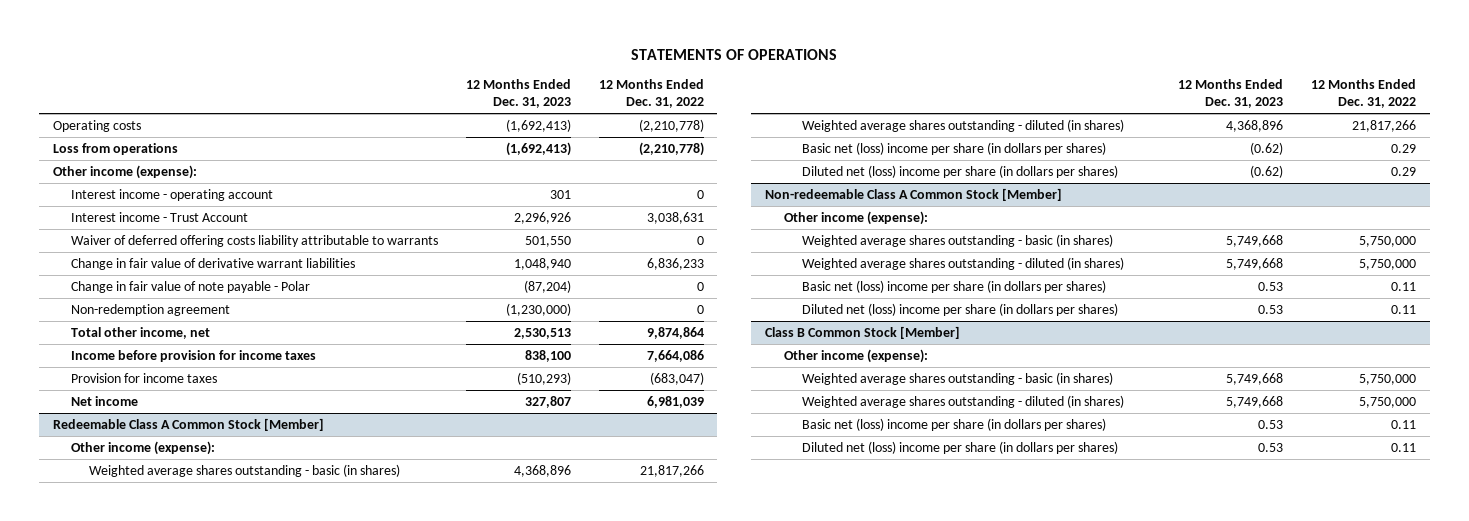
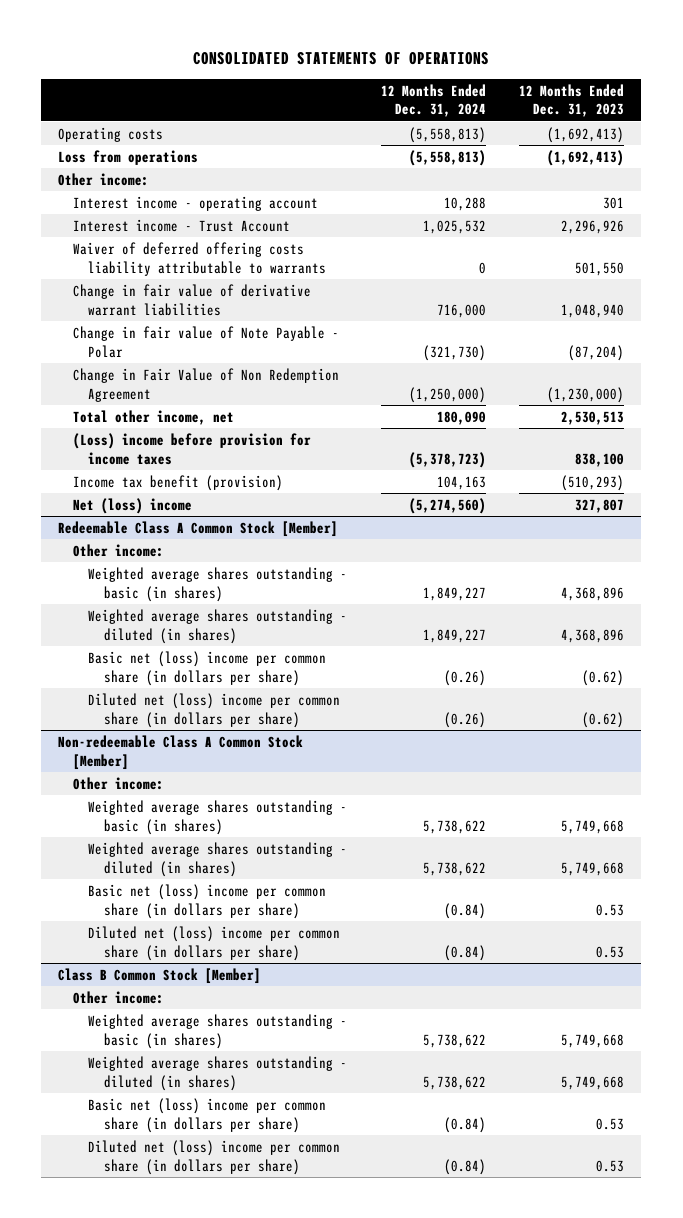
- STATEMENTS OF OPERATIONS
+ CONSOLIDATED STATEMENTS OF OPERATIONS
- | 12 Months Ended Dec. 31, 2023 | 12 Months Ended Dec. 31, 2022
+ | 12 Months Ended Dec. 31, 2024 | 12 Months Ended Dec. 31, 2023
- Other income (expense):
+ Other income:
- Change in fair value of note payable - Polar | (87,204) | 0
- Non-redemption agreement | (1,230,000) | 0
+ Change in fair value of Note Payable - Polar | (321,730) | (87,204)
+ Change in Fair Value of Non Redemption Agreement | (1,250,000) | (1,230,000)
- Income before provision for income taxes | 838,100 | 7,664,086
- Provision for income taxes | (510,293) | (683,047)
- Net income | 327,807 | 6,981,039
+ (Loss) income before provision for income taxes | (5,378,723) | 838,100
+ Income tax benefit (provision) | 104,163 | (510,293)
+ Net (loss) income | (5,274,560) | 327,807
@ Redeemable Class A Common Stock [Member]
- Other income (expense):
+ Other income:
- Basic net (loss) income per share (in dollars per shares) | (0.62) | 0.29
- Diluted net (loss) income per share (in dollars per shares) | (0.62) | 0.29
+ Basic net (loss) income per common share (in dollars per share) | (0.26) | (0.62)
+ Diluted net (loss) income per common share (in dollars per share) | (0.26) | (0.62)
@ Non-redeemable Class A Common Stock [Member]
- Other income (expense):
+ Other income:
- Basic net (loss) income per share (in dollars per shares) | 0.53 | 0.11
- Diluted net (loss) income per share (in dollars per shares) | 0.53 | 0.11
+ Basic net (loss) income per common share (in dollars per share) | (0.84) | 0.53
+ Diluted net (loss) income per common share (in dollars per share) | (0.84) | 0.53
@ Class B Common Stock [Member]
- Other income (expense):
+ Other income:
- Basic net (loss) income per share (in dollars per shares) | 0.53 | 0.11
- Diluted net (loss) income per share (in dollars per shares) | 0.53 | 0.11
+ Basic net (loss) income per common share (in dollars per share) | (0.84) | 0.53
+ Diluted net (loss) income per common share (in dollars per share) | (0.84) | 0.53

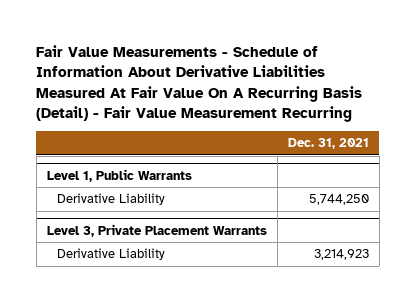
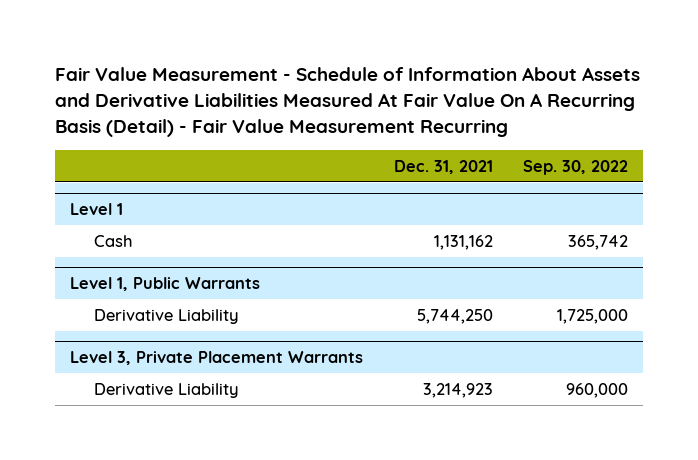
- Fair Value Measurements - Schedule of Information About Derivative Liabilities Measured At Fair Value On A Recurring Basis (Detail) - Fair Value Measurement Recurring
+ Fair Value Measurement - Schedule of Information About Assets and Derivative Liabilities Measured At Fair Value On A Recurring Basis (Detail) - Fair Value Measurement Recurring
- | Dec. 31, 2021
+ | Dec. 31, 2021 | Sep. 30, 2022
+ Level 1
+ Cash | 1,131,162 | 365,742

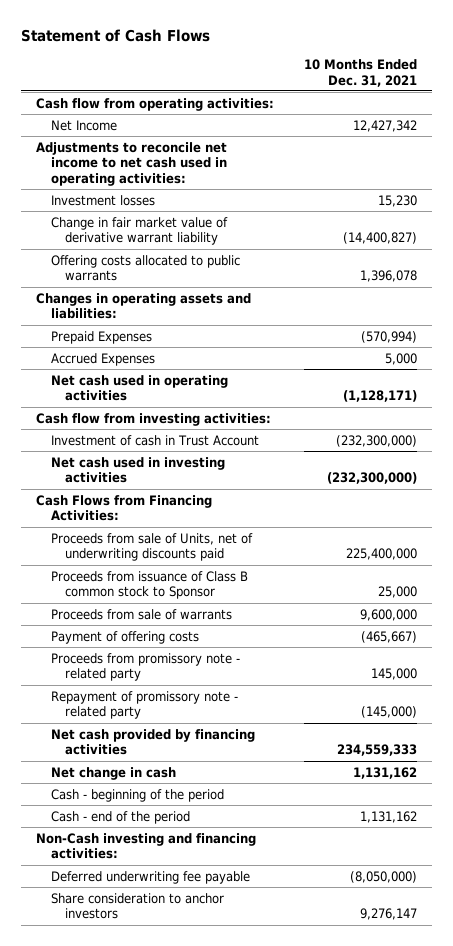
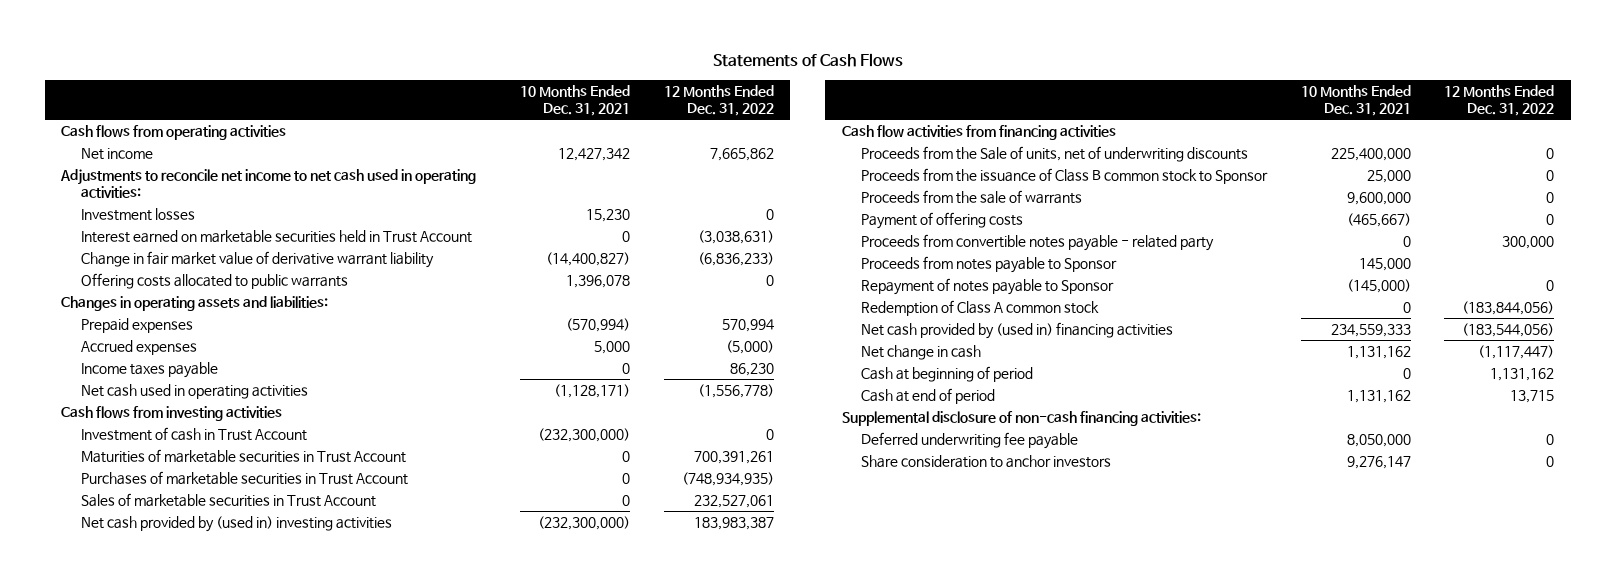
- Statement of Cash Flows
+ Statements of Cash Flows
- | 10 Months Ended Dec. 31, 2021
+ | 10 Months Ended Dec. 31, 2021 | 12 Months Ended Dec. 31, 2022
- Cash flow from operating activities:
- Net Income | 12,427,342
+ Cash flows from operating activities
+ Net income | 12,427,342 | 7,665,862
+ Interest earned on marketable securities held in Trust Account | 0 | (3,038,631)
- Prepaid Expenses | (570,994)
- Accrued Expenses | 5,000
+ Prepaid expenses | (570,994) | 570,994
+ Accrued expenses | 5,000 | (5,000)
+ Income taxes payable | 0 | 86,230
- Cash flow from investing activities:
+ Cash flows from investing activities
- Net cash used in investing activities | (232,300,000)
- Cash Flows from Financing Activities:
- Proceeds from sale of Units, net of underwriting discounts paid | 225,400,000
- Proceeds from issuance of Class B common stock to Sponsor | 25,000
- Proceeds from sale of warrants | 9,600,000
+ Maturities of marketable securities in Trust Account | 0 | 700,391,261
+ Purchases of marketable securities in Trust Account | 0 | (748,934,935)
+ Sales of marketable securities in Trust Account | 0 | 232,527,061
+ Net cash provided by (used in) investing activities | (232,300,000) | 183,983,387
+ Cash flow activities from financing activities
+ Proceeds from the Sale of units, net of underwriting discounts | 225,400,000 | 0
+ Proceeds from the issuance of Class B common stock to Sponsor | 25,000 | 0
+ Proceeds from the sale of warrants | 9,600,000 | 0
- Proceeds from promissory note - related party | 145,000
- Repayment of promissory note - related party | (145,000)
- Net cash provided by financing activities | 234,559,333
+ Proceeds from convertible notes payable - related party | 0 | 300,000
+ Proceeds from notes payable to Sponsor | 145,000 |
+ Repayment of notes payable to Sponsor | (145,000) | 0
+ Redemption of Class A common stock | 0 | (183,844,056)
+ Net cash provided by (used in) financing activities | 234,559,333 | (183,544,056)
- Cash - beginning of the period
- Cash - end of the period | 1,131,162
- Non-Cash investing and financing activities:
- Deferred underwriting fee payable | (8,050,000)
+ Cash at beginning of period | 0 | 1,131,162
+ Cash at end of period | 1,131,162 | 13,715
+ Supplemental disclosure of non-cash financing activities:
+ Deferred underwriting fee payable | 8,050,000 | 0

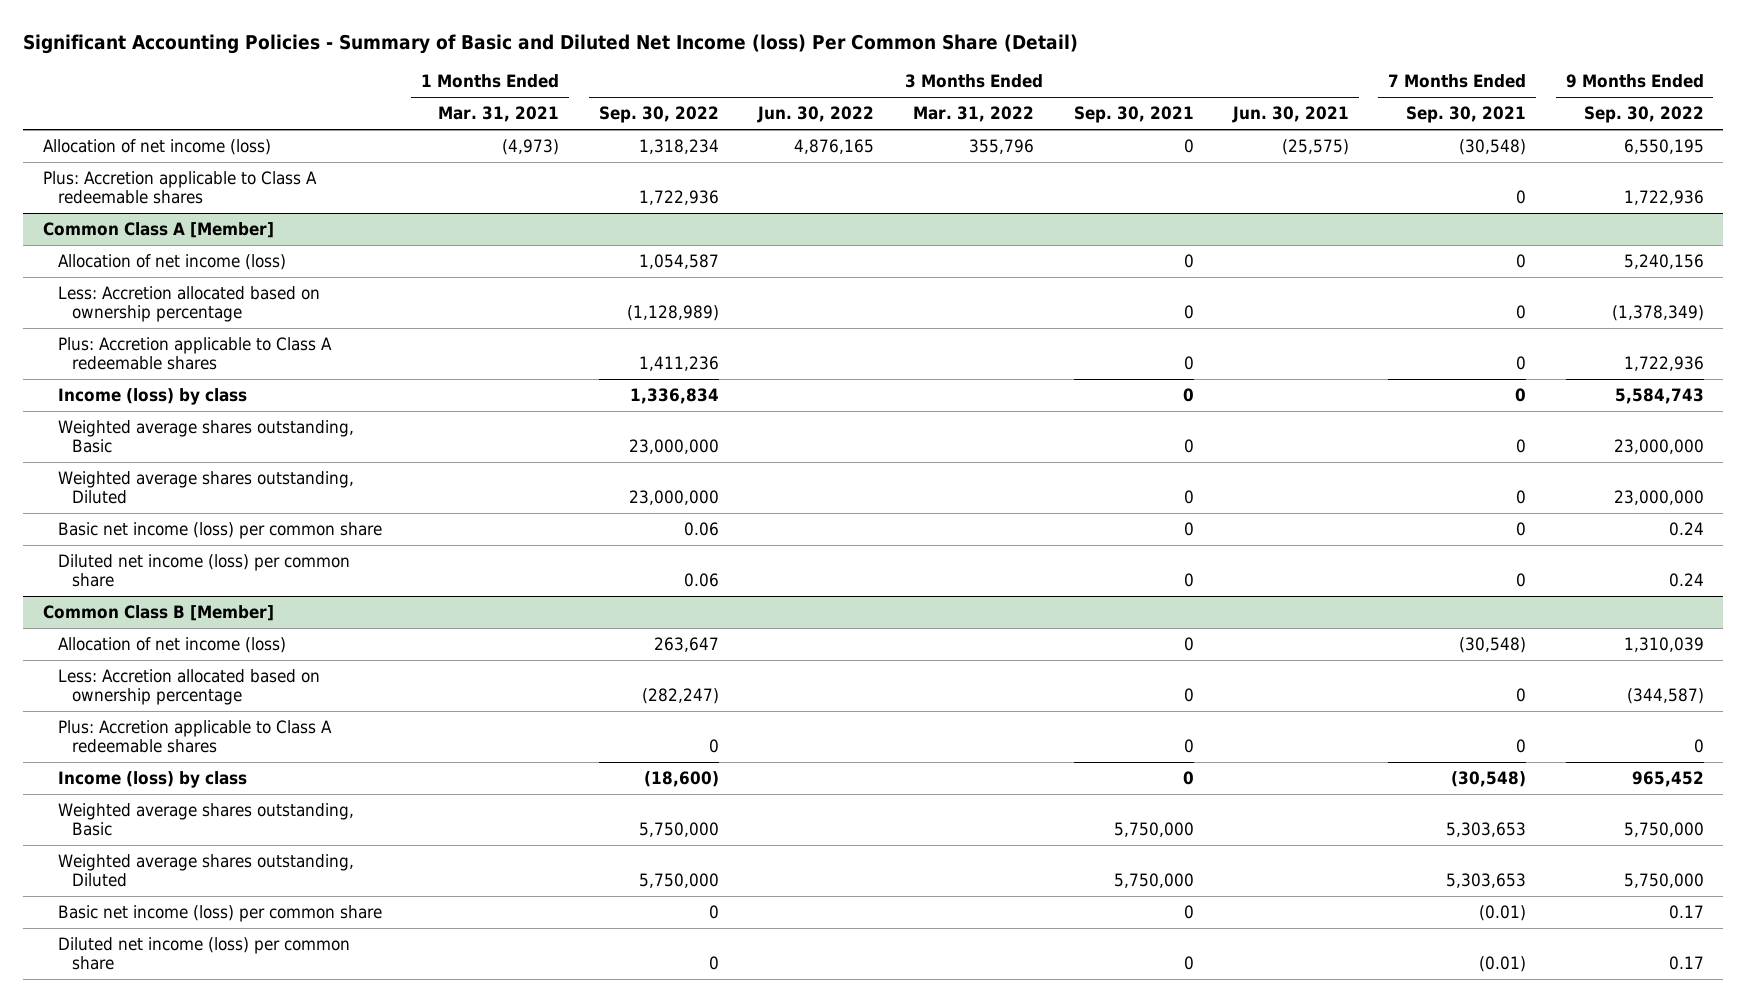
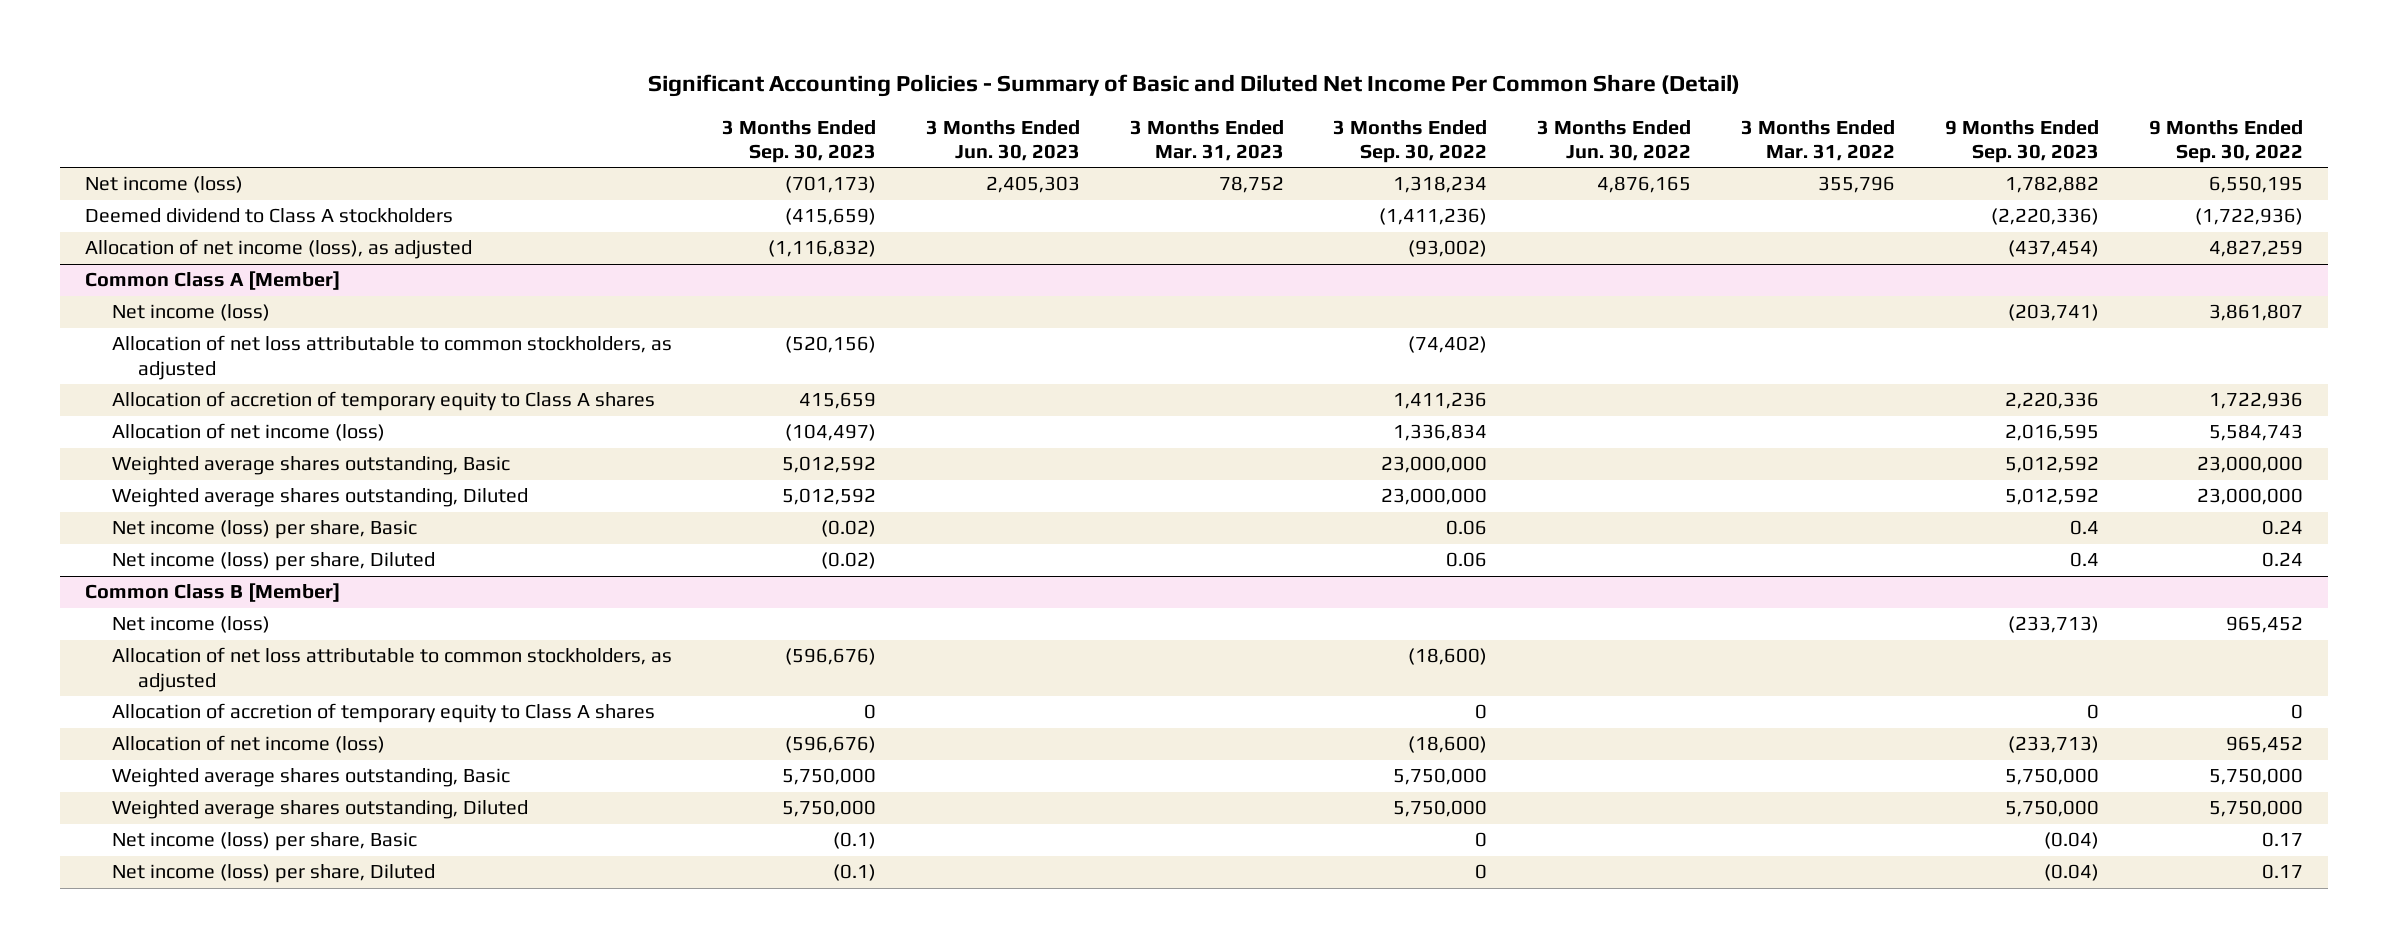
- Significant Accounting Policies - Summary of Basic and Diluted Net Income (loss) Per Common Share (Detail)
+ Significant Accounting Policies - Summary of Basic and Diluted Net Income Per Common Share (Detail)
- | 1 Months Ended Mar. 31, 2021 | 3 Months Ended Sep. 30, 2022 | 3 Months Ended Jun. 30, 2022 | 3 Months Ended Mar. 31, 2022 | 3 Months Ended Sep. 30, 2021 | 3 Months Ended Jun. 30, 2021 | 7 Months Ended Sep. 30, 2021 | 9 Months Ended Sep. 30, 2022
+ | 3 Months Ended Sep. 30, 2023 | 3 Months Ended Jun. 30, 2023 | 3 Months Ended Mar. 31, 2023 | 3 Months Ended Sep. 30, 2022 | 3 Months Ended Jun. 30, 2022 | 3 Months Ended Mar. 31, 2022 | 9 Months Ended Sep. 30, 2023 | 9 Months Ended Sep. 30, 2022
- Allocation of net income (loss) | (4,973) | 1,318,234 | 4,876,165 | 355,796 | 0 | (25,575) | (30,548) | 6,550,195
- Plus: Accretion applicable to Class A redeemable shares | | 1,722,936 | | | | | 0 | 1,722,936
+ Net income (loss) | (701,173) | 2,405,303 | 78,752 | 1,318,234 | 4,876,165 | 355,796 | 1,782,882 | 6,550,195
+ Deemed dividend to Class A stockholders | (415,659) | | | (1,411,236) | | | (2,220,336) | (1,722,936)
+ Allocation of net income (loss), as adjusted | (1,116,832) | | | (93,002) | | | (437,454) | 4,827,259
@ Common Class A [Member]
- Allocation of net income (loss) | | 1,054,587 | | | 0 | | 0 | 5,240,156
- Less: Accretion allocated based on ownership percentage | | (1,128,989) | | | 0 | | 0 | (1,378,349)
- Plus: Accretion applicable to Class A redeemable shares | | 1,411,236 | | | 0 | | 0 | 1,722,936
- Income (loss) by class | | 1,336,834 | | | 0 | | 0 | 5,584,743
+ Net income (loss) | | | | | | | (203,741) | 3,861,807
+ Allocation of net loss attributable to common stockholders, as adjusted | (520,156) | | | (74,402) | | | |
+ Allocation of accretion of temporary equity to Class A shares | 415,659 | | | 1,411,236 | | | 2,220,336 | 1,722,936
+ Allocation of net income (loss) | (104,497) | | | 1,336,834 | | | 2,016,595 | 5,584,743
- Basic net income (loss) per common share | | 0.06 | | | 0 | | 0 | 0.24
- Diluted net income (loss) per common share | | 0.06 | | | 0 | | 0 | 0.24
+ Net income (loss) per share, Basic | (0.02) | | | 0.06 | | | 0.4 | 0.24
+ Net income (loss) per share, Diluted | (0.02) | | | 0.06 | | | 0.4 | 0.24
@ Common Class B [Member]
- Allocation of net income (loss) | | 263,647 | | | 0 | | (30,548) | 1,310,039
- Less: Accretion allocated based on ownership percentage | | (282,247) | | | 0 | | 0 | (344,587)
- Plus: Accretion applicable to Class A redeemable shares | | 0 | | | 0 | | 0 | 0
- Income (loss) by class | | (18,600) | | | 0 | | (30,548) | 965,452
+ Net income (loss) | | | | | | | (233,713) | 965,452
+ Allocation of net loss attributable to common stockholders, as adjusted | (596,676) | | | (18,600) | | | |
+ Allocation of accretion of temporary equity to Class A shares | 0 | | | 0 | | | 0 | 0
+ Allocation of net income (loss) | (596,676) | | | (18,600) | | | (233,713) | 965,452
- Basic net income (loss) per common share | | 0 | | | 0 | | (0.01) | 0.17
- Diluted net income (loss) per common share | | 0 | | | 0 | | (0.01) | 0.17
+ Net income (loss) per share, Basic | (0.1) | | | 0 | | | (0.04) | 0.17
+ Net income (loss) per share, Diluted | (0.1) | | | 0 | | | (0.04) | 0.17

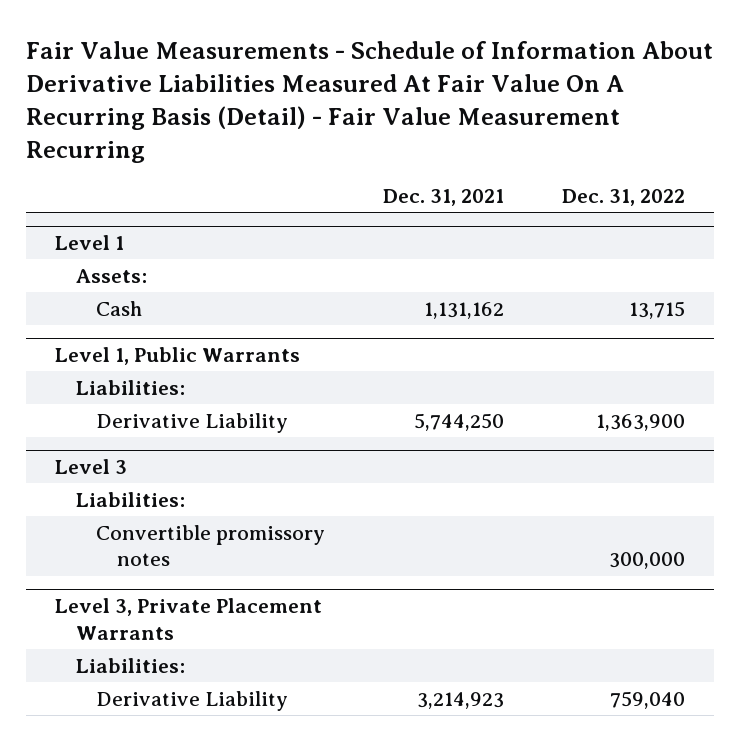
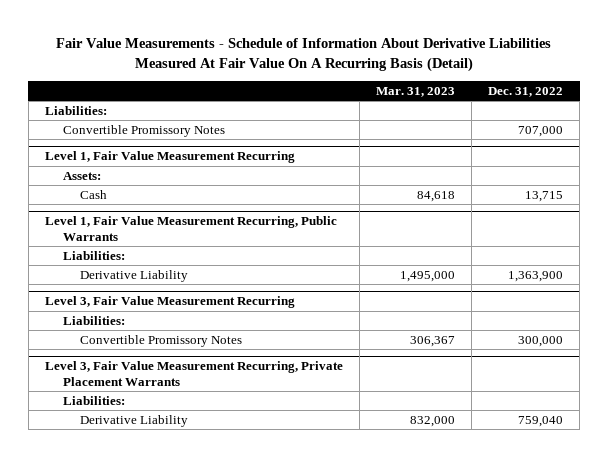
- Fair Value Measurements - Schedule of Information About Derivative Liabilities Measured At Fair Value On A Recurring Basis (Detail) - Fair Value Measurement Recurring
+ Fair Value Measurements - Schedule of Information About Derivative Liabilities Measured At Fair Value On A Recurring Basis (Detail)
- | Dec. 31, 2021 | Dec. 31, 2022
+ | Mar. 31, 2023 | Dec. 31, 2022
- Level 1
+ Liabilities:
+ Convertible Promissory Notes | | 707,000
+ Level 1, Fair Value Measurement Recurring
- Level 1, Public Warrants
+ Level 1, Fair Value Measurement Recurring, Public Warrants
- Level 3
+ Level 3, Fair Value Measurement Recurring
- Convertible promissory notes | | 300,000
- Level 3, Private Placement Warrants
+ Convertible Promissory Notes | 306,367 | 300,000
+ Level 3, Fair Value Measurement Recurring, Private Placement Warrants

